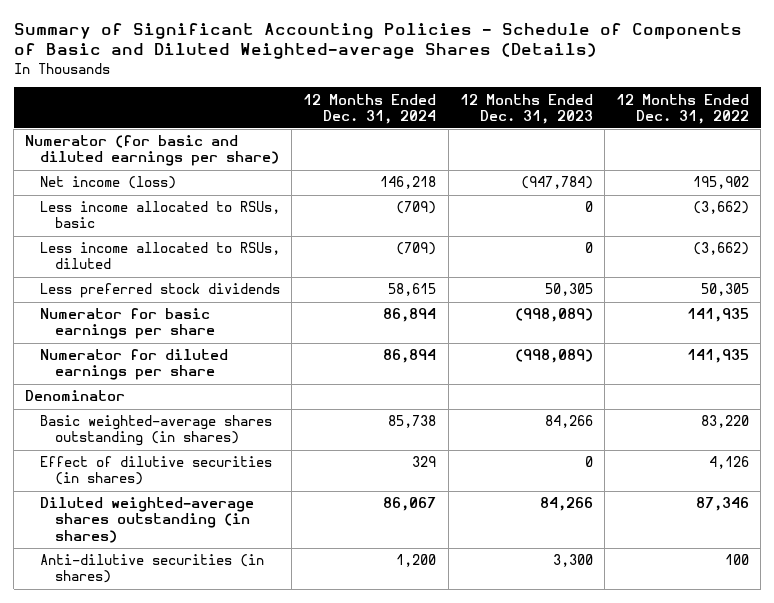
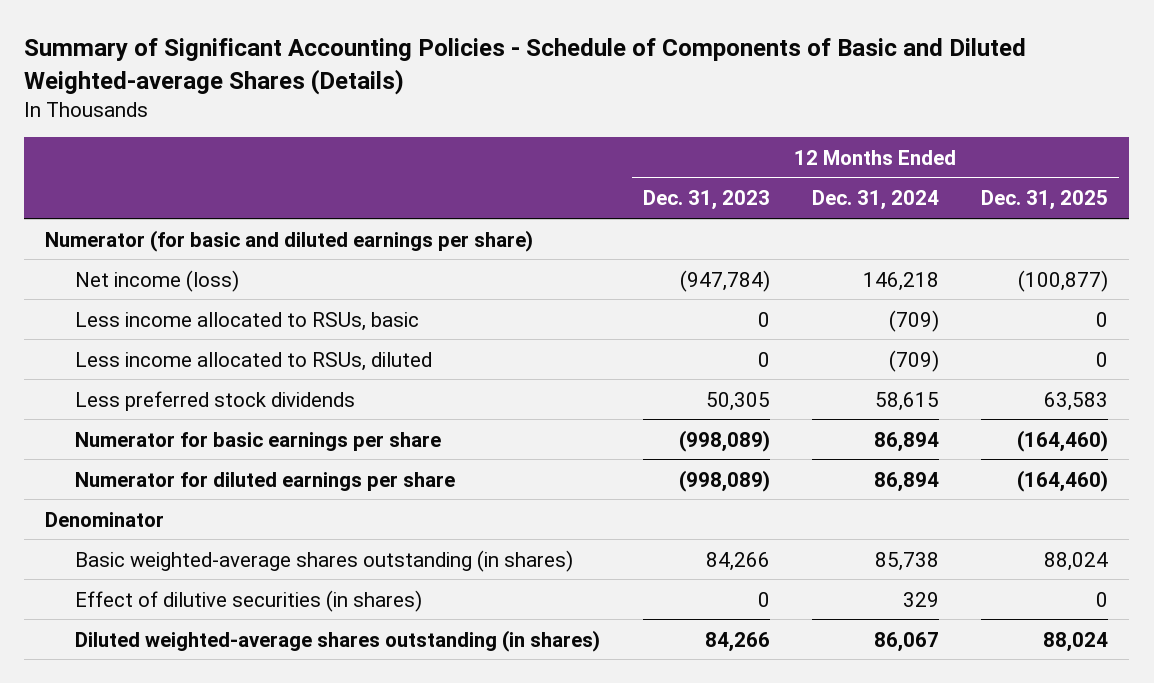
- | 12 Months Ended Dec. 31, 2024 | 12 Months Ended Dec. 31, 2023 | 12 Months Ended Dec. 31, 2022
+ | 12 Months Ended Dec. 31, 2023 | 12 Months Ended Dec. 31, 2024 | 12 Months Ended Dec. 31, 2025
- Anti-dilutive securities (in shares) | 1,200 | 3,300 | 100

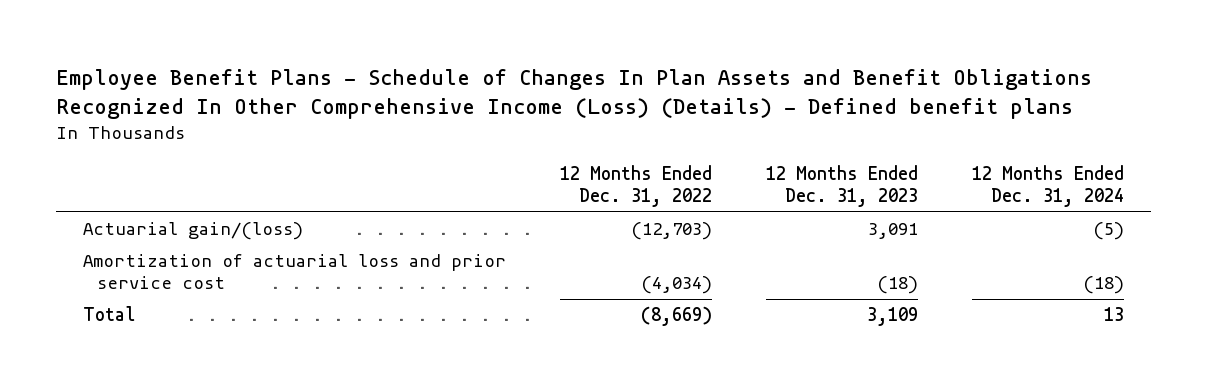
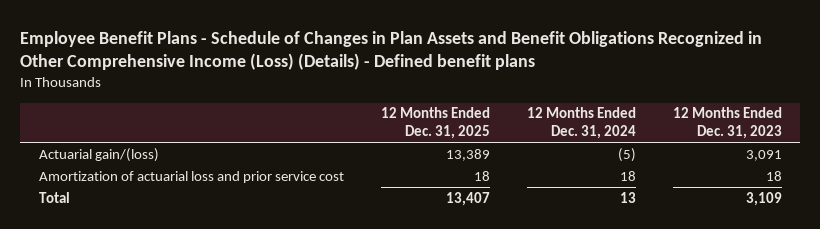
- Employee Benefit Plans - Schedule of Changes In Plan Assets and Benefit Obligations Recognized In Other Comprehensive Income (Loss) (Details) - Defined benefit plans
+ Employee Benefit Plans - Schedule of Changes in Plan Assets and Benefit Obligations Recognized in Other Comprehensive Income (Loss) (Details) - Defined benefit plans
- | 12 Months Ended Dec. 31, 2022 | 12 Months Ended Dec. 31, 2023 | 12 Months Ended Dec. 31, 2024
+ | 12 Months Ended Dec. 31, 2025 | 12 Months Ended Dec. 31, 2024 | 12 Months Ended Dec. 31, 2023
- Amortization of actuarial loss and prior service cost | (4,034) | (18) | (18)
+ Amortization of actuarial loss and prior service cost | 18 | 18 | 18

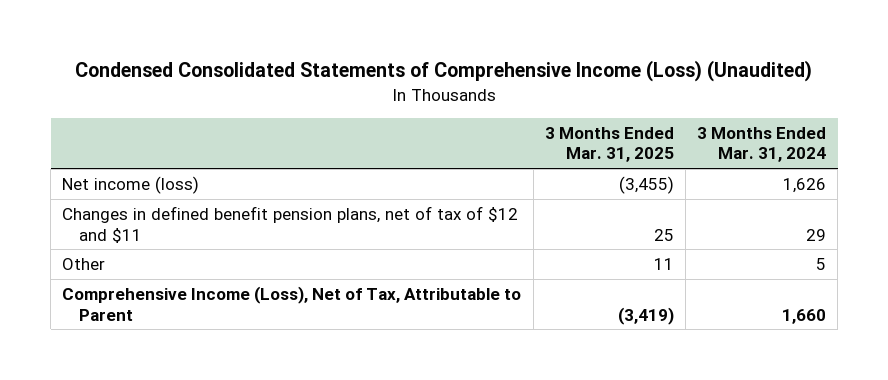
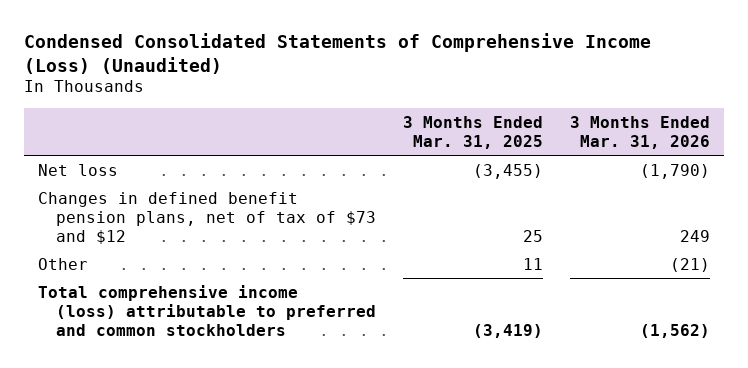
- | 3 Months Ended Mar. 31, 2025 | 3 Months Ended Mar. 31, 2024
+ | 3 Months Ended Mar. 31, 2025 | 3 Months Ended Mar. 31, 2026
- Net income (loss) | (3,455) | 1,626
- Changes in defined benefit pension plans, net of tax of $12 and $11 | 25 | 29
+ Net loss | (3,455) | (1,790)
+ Changes in defined benefit pension plans, net of tax of $73 and $12 | 25 | 249
- Comprehensive Income (Loss), Net of Tax, Attributable to Parent | (3,419) | 1,660
+ Total comprehensive income (loss) attributable to preferred and common stockholders | (3,419) | (1,562)

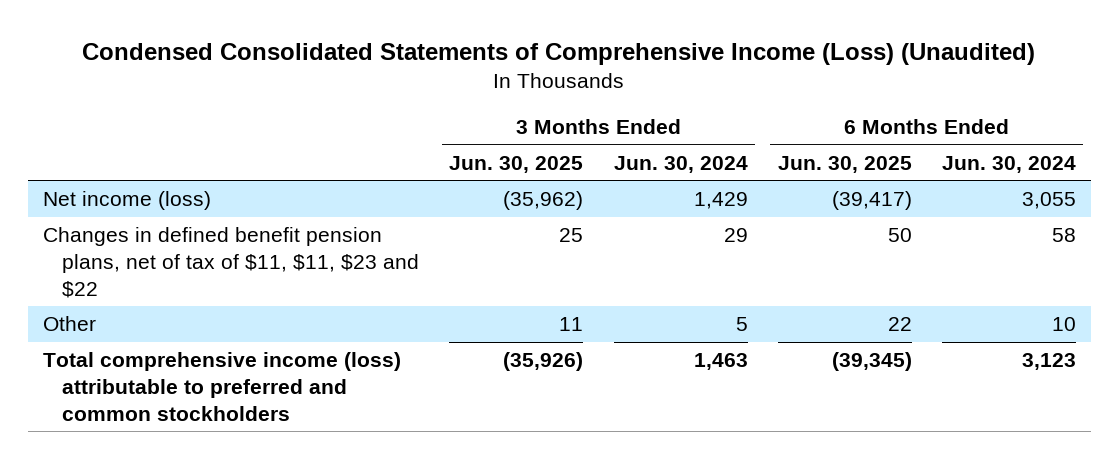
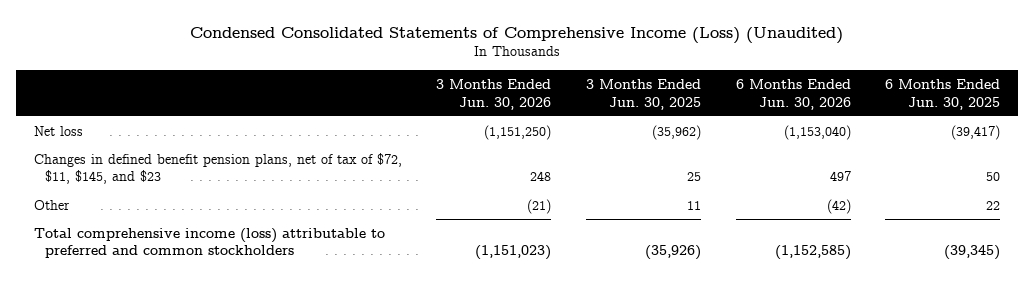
- | 3 Months Ended Jun. 30, 2025 | 3 Months Ended Jun. 30, 2024 | 6 Months Ended Jun. 30, 2025 | 6 Months Ended Jun. 30, 2024
+ | 3 Months Ended Jun. 30, 2026 | 3 Months Ended Jun. 30, 2025 | 6 Months Ended Jun. 30, 2026 | 6 Months Ended Jun. 30, 2025
- Net income (loss) | (35,962) | 1,429 | (39,417) | 3,055
- Changes in defined benefit pension plans, net of tax of $11, $11, $23 and $22 | 25 | 29 | 50 | 58
+ Net loss | (1,151,250) | (35,962) | (1,153,040) | (39,417)
+ Changes in defined benefit pension plans, net of tax of $72, $11, $145, and $23 | 248 | 25 | 497 | 50

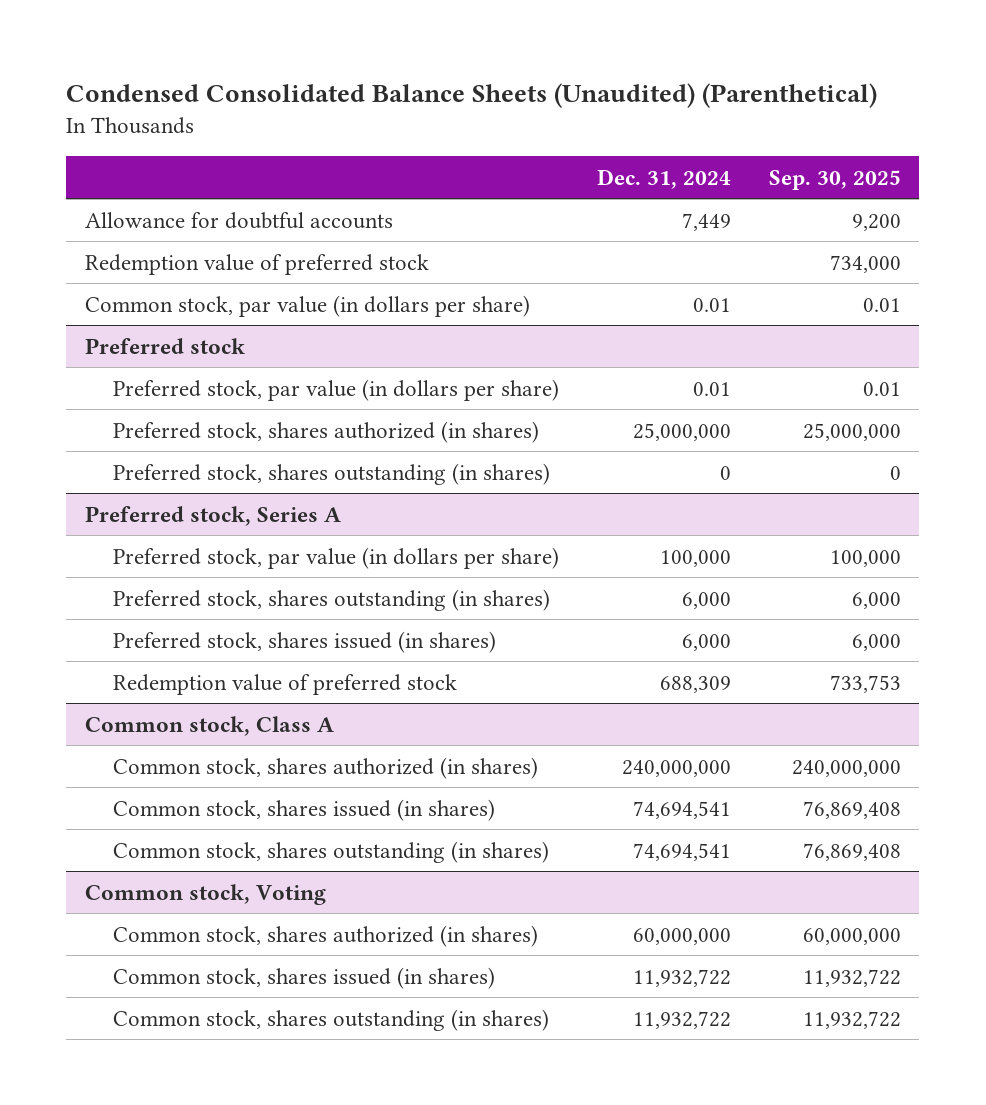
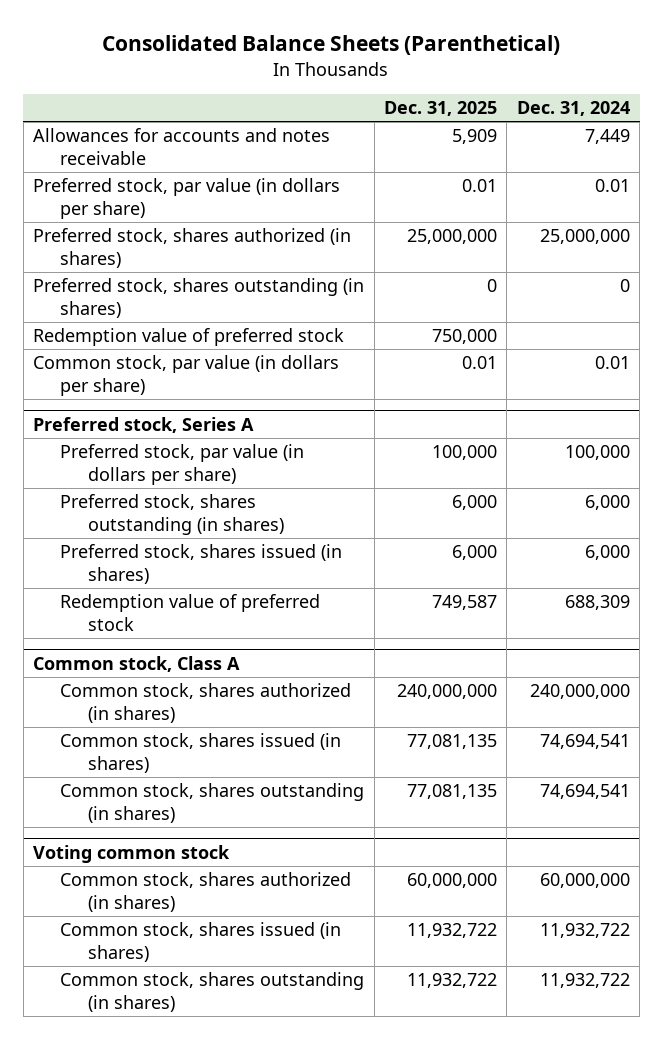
- Condensed Consolidated Balance Sheets (Unaudited) (Parenthetical)
+ Consolidated Balance Sheets (Parenthetical)
- | Dec. 31, 2024 | Sep. 30, 2025
+ | Dec. 31, 2025 | Dec. 31, 2024
- Allowance for doubtful accounts | 7,449 | 9,200
- Preferred stock
+ Allowances for accounts and notes receivable | 5,909 | 7,449
moved down: Redemption value of preferred stock | 750,000 |
moved down: Common stock, par value (in dollars per share) | 0.01 | 0.01
- Common stock, Voting
+ Voting common stock

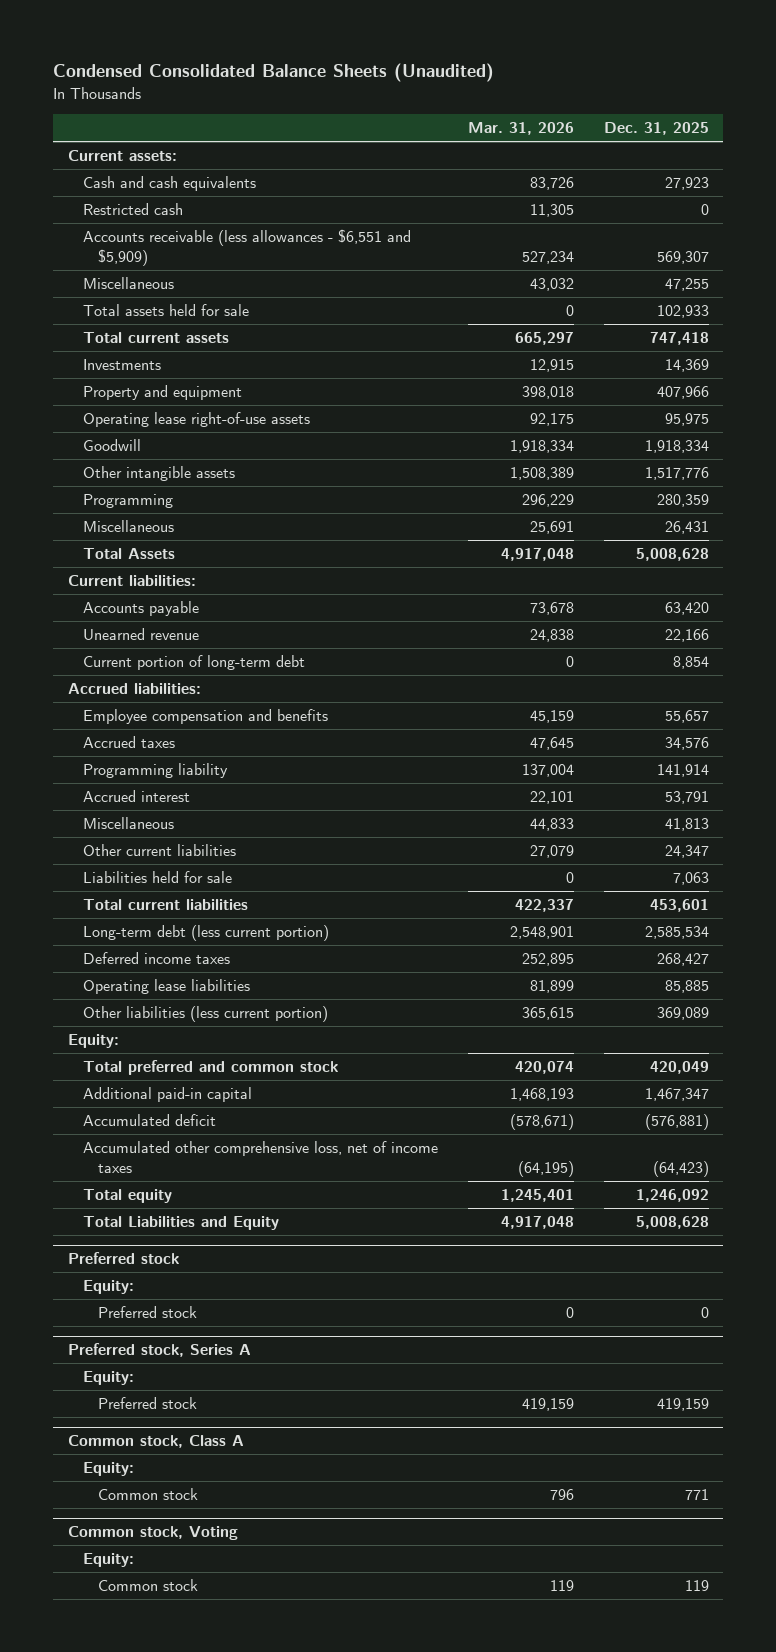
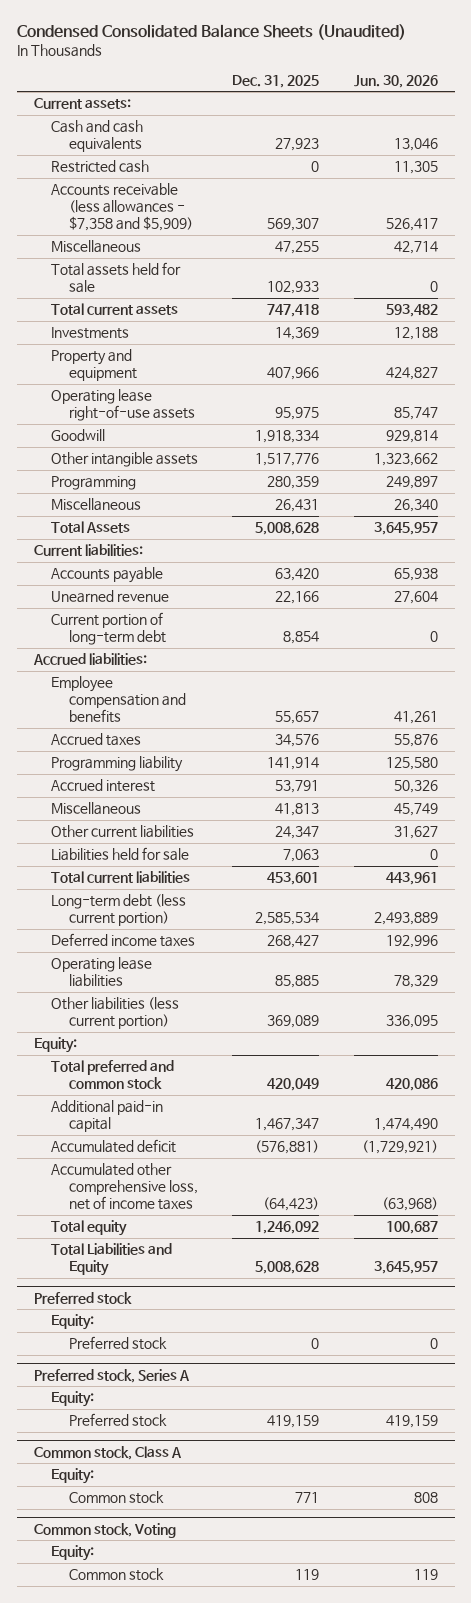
- | Mar. 31, 2026 | Dec. 31, 2025
+ | Dec. 31, 2025 | Jun. 30, 2026
- Accounts receivable (less allowances - $6,551 and $5,909) | 527,234 | 569,307
+ Accounts receivable (less allowances - $7,358 and $5,909) | 569,307 | 526,417

